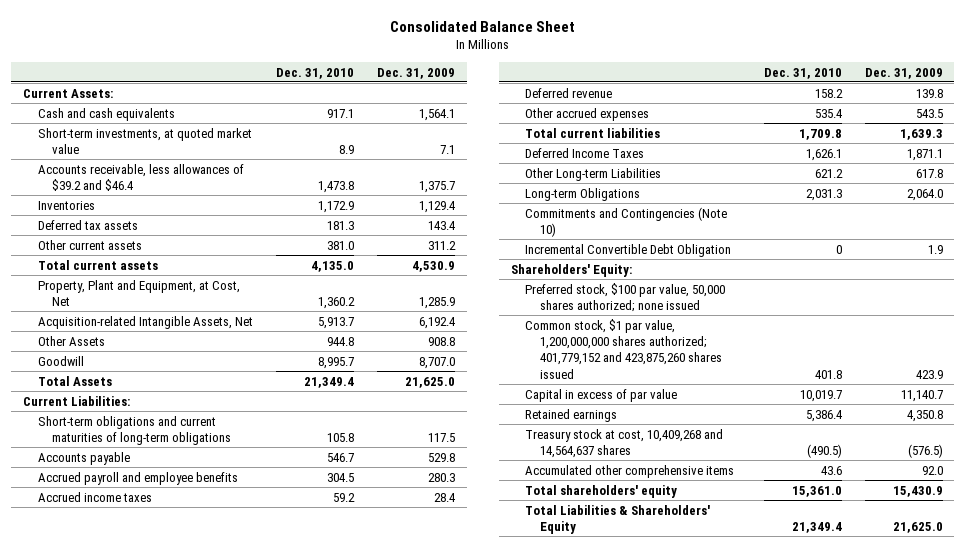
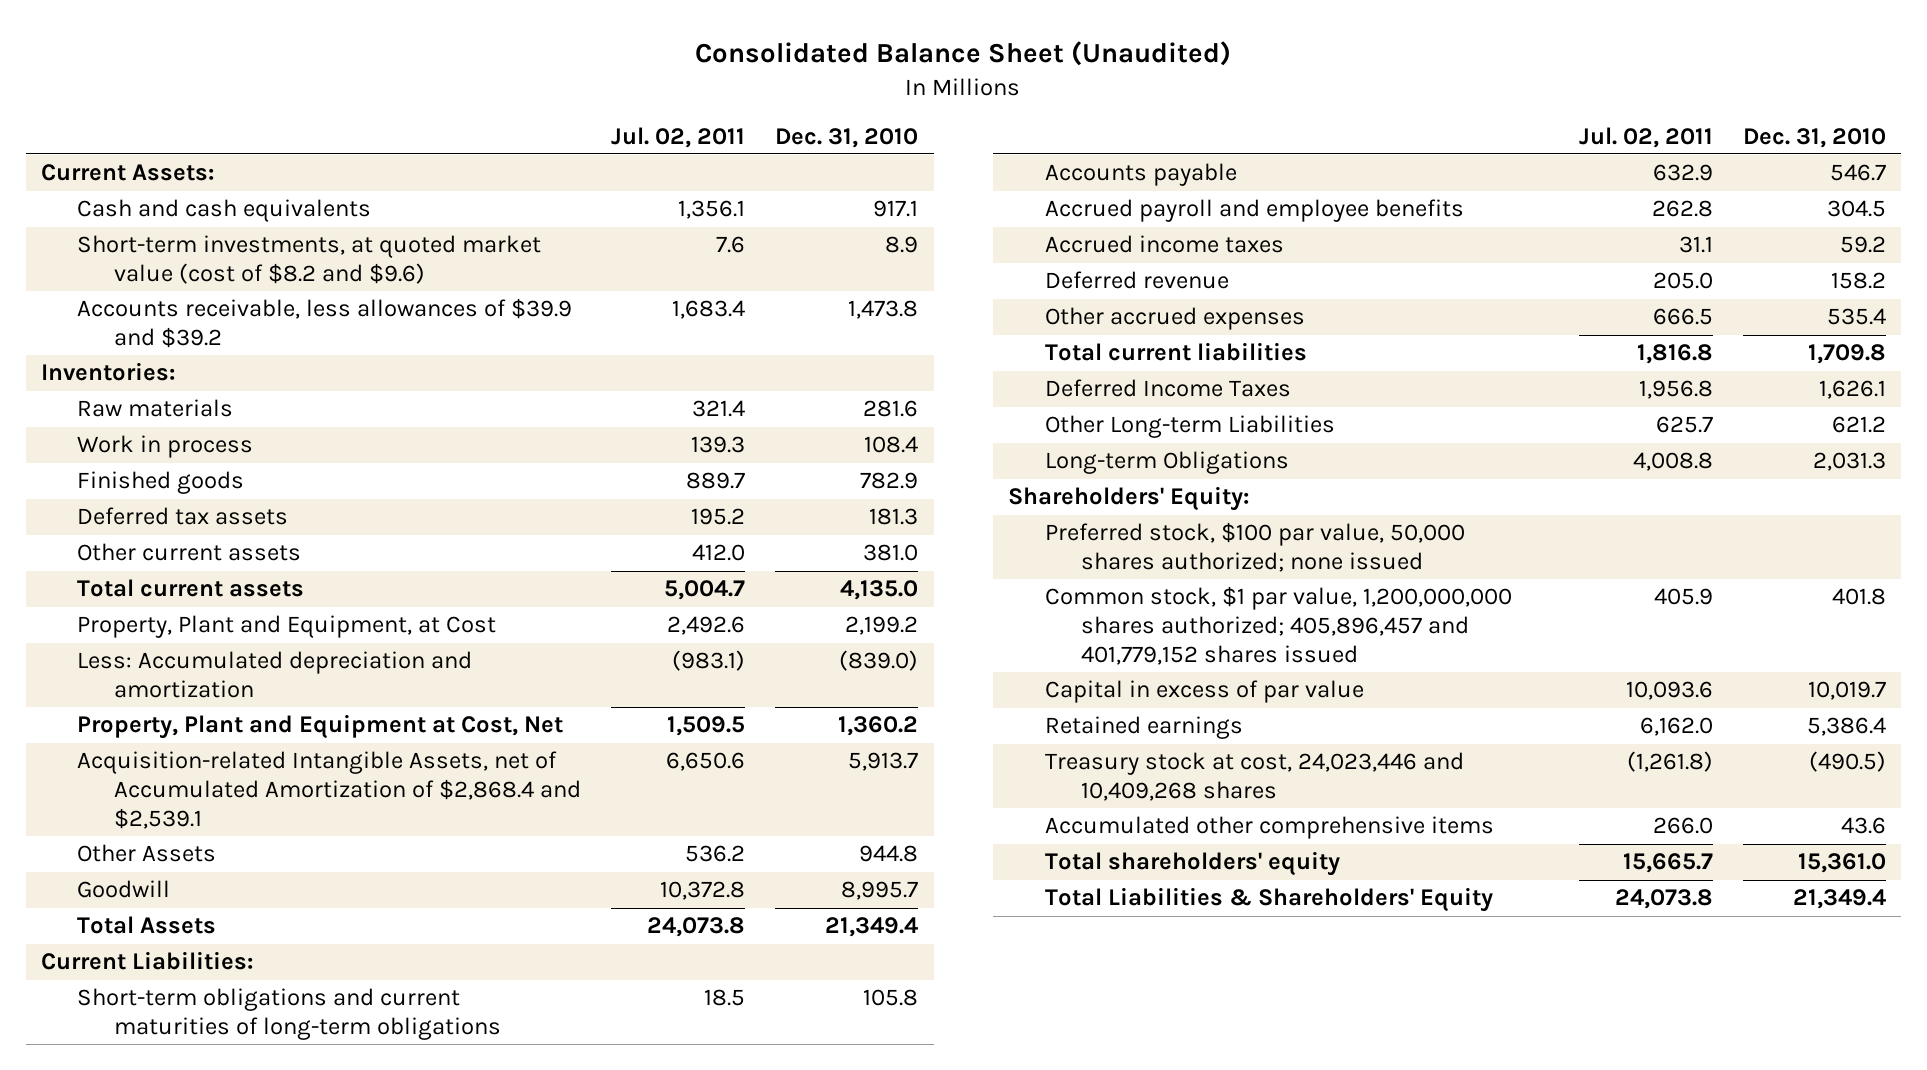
- Consolidated Balance Sheet
+ Consolidated Balance Sheet (Unaudited)
- | Dec. 31, 2010 | Dec. 31, 2009
+ | Jul. 02, 2011 | Dec. 31, 2010
- Short-term investments, at quoted market value | 8.9 | 7.1
- Accounts receivable, less allowances of $39.2 and $46.4 | 1,473.8 | 1,375.7
- Inventories | 1,172.9 | 1,129.4
+ Short-term investments, at quoted market value (cost of $8.2 and $9.6) | 7.6 | 8.9
+ Accounts receivable, less allowances of $39.9 and $39.2 | 1,683.4 | 1,473.8
+ Inventories:
+ Raw materials | 321.4 | 281.6
+ Work in process | 139.3 | 108.4
+ Finished goods | 889.7 | 782.9
- Property, Plant and Equipment, at Cost, Net | 1,360.2 | 1,285.9
- Acquisition-related Intangible Assets, Net | 5,913.7 | 6,192.4
+ Property, Plant and Equipment, at Cost | 2,492.6 | 2,199.2
+ Less: Accumulated depreciation and amortization | (983.1) | (839.0)
+ Property, Plant and Equipment at Cost, Net | 1,509.5 | 1,360.2
+ Acquisition-related Intangible Assets, net of Accumulated Amortization of $2,868.4 and $2,539.1 | 6,650.6 | 5,913.7
- Commitments and Contingencies (Note 10)
- Incremental Convertible Debt Obligation | 0 | 1.9
- Common stock, $1 par value, 1,200,000,000 shares authorized; 401,779,152 and 423,875,260 shares issued | 401.8 | 423.9
+ Common stock, $1 par value, 1,200,000,000 shares authorized; 405,896,457 and 401,779,152 shares issued | 405.9 | 401.8
- Treasury stock at cost, 10,409,268 and 14,564,637 shares | (490.5) | (576.5)
+ Treasury stock at cost, 24,023,446 and 10,409,268 shares | (1,261.8) | (490.5)

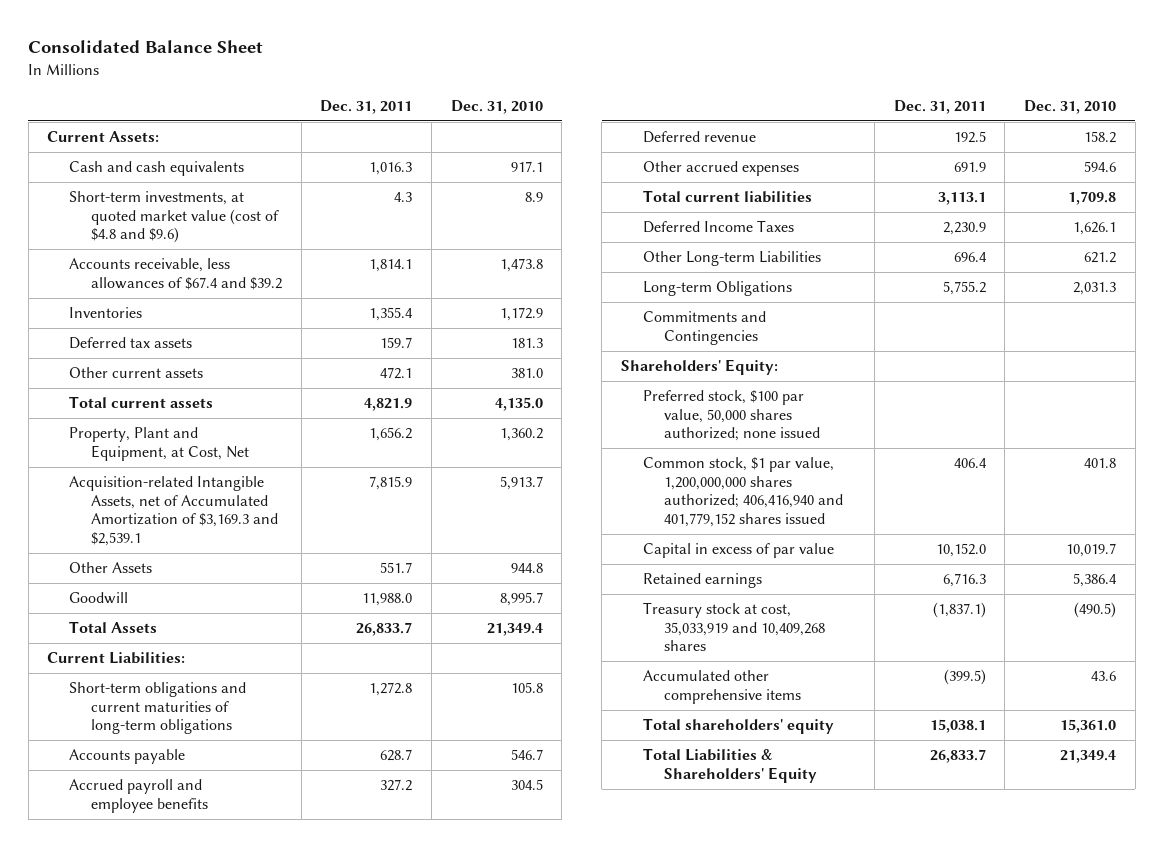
- Consolidated Balance Sheet (Unaudited)
+ Consolidated Balance Sheet
- | Jul. 02, 2011 | Dec. 31, 2010
+ | Dec. 31, 2011 | Dec. 31, 2010
- Short-term investments, at quoted market value (cost of $8.2 and $9.6) | 7.6 | 8.9
- Accounts receivable, less allowances of $39.9 and $39.2 | 1,683.4 | 1,473.8
- Inventories:
- Raw materials | 321.4 | 281.6
- Work in process | 139.3 | 108.4
- Finished goods | 889.7 | 782.9
+ Short-term investments, at quoted market value (cost of $4.8 and $9.6) | 4.3 | 8.9
+ Accounts receivable, less allowances of $67.4 and $39.2 | 1,814.1 | 1,473.8
+ Inventories | 1,355.4 | 1,172.9
- Property, Plant and Equipment, at Cost | 2,492.6 | 2,199.2
- Less: Accumulated depreciation and amortization | (983.1) | (839.0)
- Property, Plant and Equipment at Cost, Net | 1,509.5 | 1,360.2
- Acquisition-related Intangible Assets, net of Accumulated Amortization of $2,868.4 and $2,539.1 | 6,650.6 | 5,913.7
+ Property, Plant and Equipment, at Cost, Net | 1,656.2 | 1,360.2
+ Acquisition-related Intangible Assets, net of Accumulated Amortization of $3,169.3 and $2,539.1 | 7,815.9 | 5,913.7
- Accrued income taxes | 31.1 | 59.2
- Other accrued expenses | 666.5 | 535.4
+ Other accrued expenses | 691.9 | 594.6
+ Commitments and Contingencies
- Common stock, $1 par value, 1,200,000,000 shares authorized; 405,896,457 and 401,779,152 shares issued | 405.9 | 401.8
+ Common stock, $1 par value, 1,200,000,000 shares authorized; 406,416,940 and 401,779,152 shares issued | 406.4 | 401.8
- Treasury stock at cost, 24,023,446 and 10,409,268 shares | (1,261.8) | (490.5)
+ Treasury stock at cost, 35,033,919 and 10,409,268 shares | (1,837.1) | (490.5)

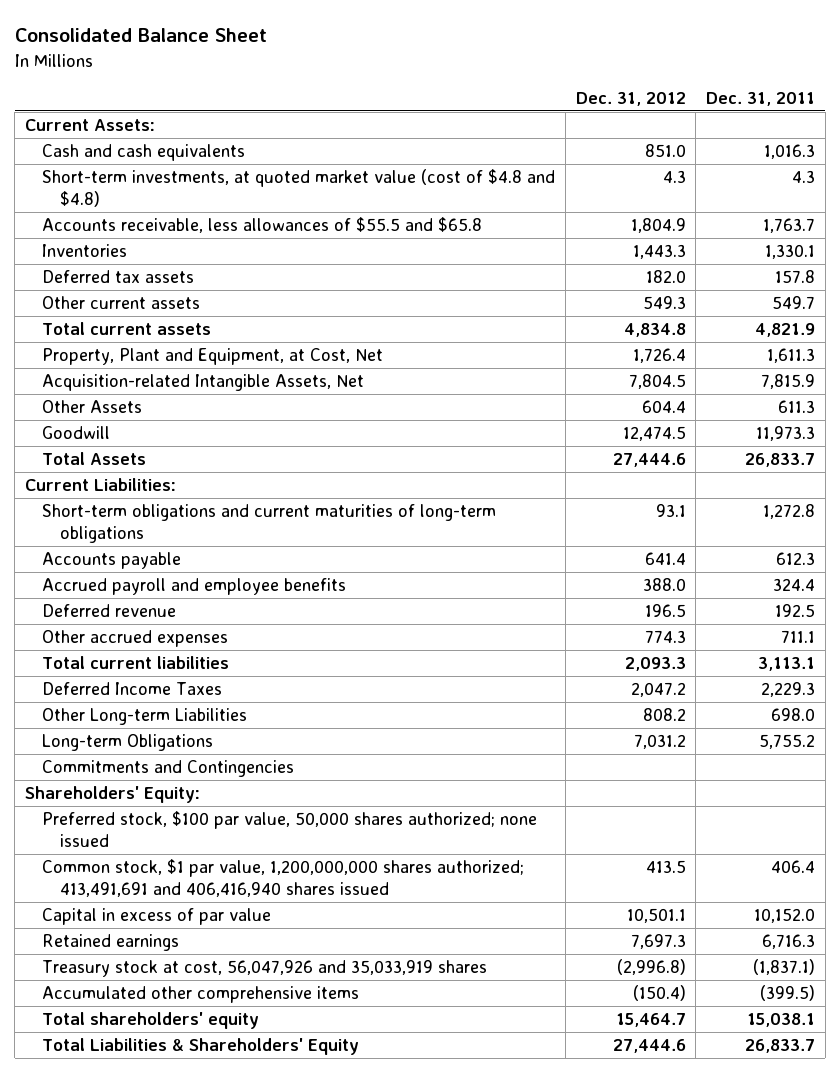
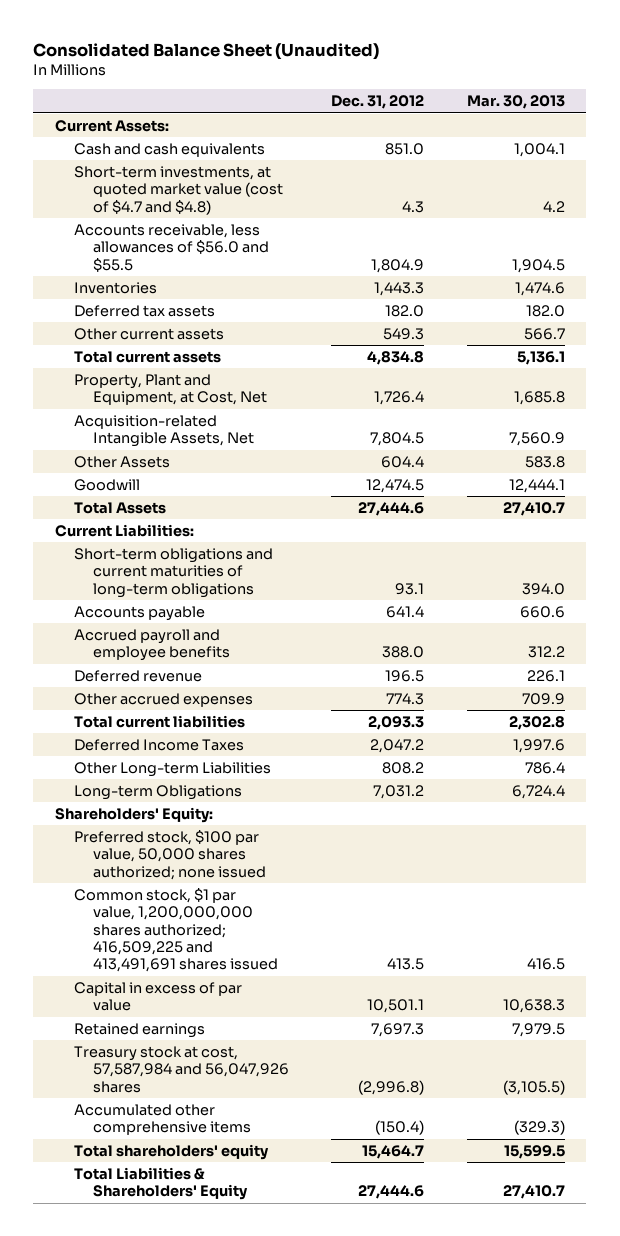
- Consolidated Balance Sheet
+ Consolidated Balance Sheet (Unaudited)
- | Dec. 31, 2012 | Dec. 31, 2011
+ | Dec. 31, 2012 | Mar. 30, 2013
- Short-term investments, at quoted market value (cost of $4.8 and $4.8) | 4.3 | 4.3
- Accounts receivable, less allowances of $55.5 and $65.8 | 1,804.9 | 1,763.7
+ Short-term investments, at quoted market value (cost of $4.7 and $4.8) | 4.3 | 4.2
+ Accounts receivable, less allowances of $56.0 and $55.5 | 1,804.9 | 1,904.5
- Commitments and Contingencies
- Common stock, $1 par value, 1,200,000,000 shares authorized; 413,491,691 and 406,416,940 shares issued | 413.5 | 406.4
+ Common stock, $1 par value, 1,200,000,000 shares authorized; 416,509,225 and 413,491,691 shares issued | 413.5 | 416.5
- Treasury stock at cost, 56,047,926 and 35,033,919 shares | (2,996.8) | (1,837.1)
+ Treasury stock at cost, 57,587,984 and 56,047,926 shares | (2,996.8) | (3,105.5)

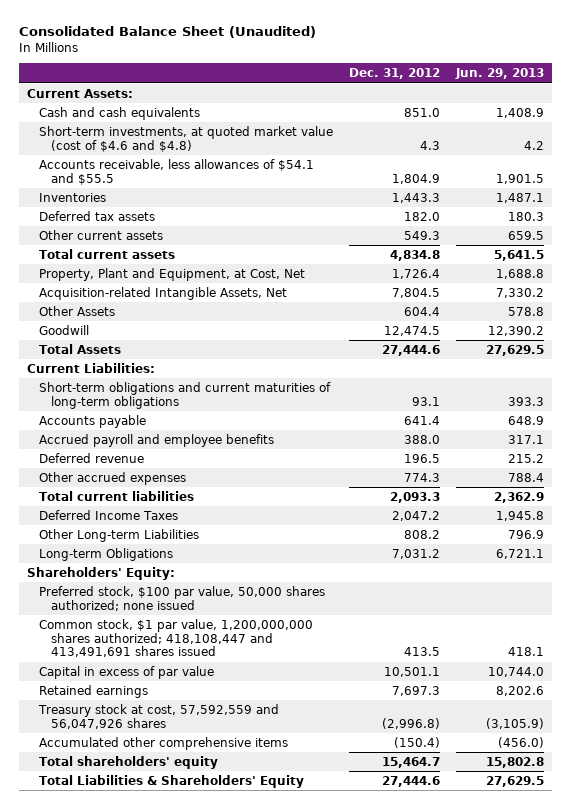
- | Dec. 31, 2012 | Mar. 30, 2013
+ | Dec. 31, 2012 | Jun. 29, 2013
- Short-term investments, at quoted market value (cost of $4.7 and $4.8) | 4.3 | 4.2
- Accounts receivable, less allowances of $56.0 and $55.5 | 1,804.9 | 1,904.5
+ Short-term investments, at quoted market value (cost of $4.6 and $4.8) | 4.3 | 4.2
+ Accounts receivable, less allowances of $54.1 and $55.5 | 1,804.9 | 1,901.5
- Common stock, $1 par value, 1,200,000,000 shares authorized; 416,509,225 and 413,491,691 shares issued | 413.5 | 416.5
+ Common stock, $1 par value, 1,200,000,000 shares authorized; 418,108,447 and 413,491,691 shares issued | 413.5 | 418.1
- Treasury stock at cost, 57,587,984 and 56,047,926 shares | (2,996.8) | (3,105.5)
+ Treasury stock at cost, 57,592,559 and 56,047,926 shares | (2,996.8) | (3,105.9)

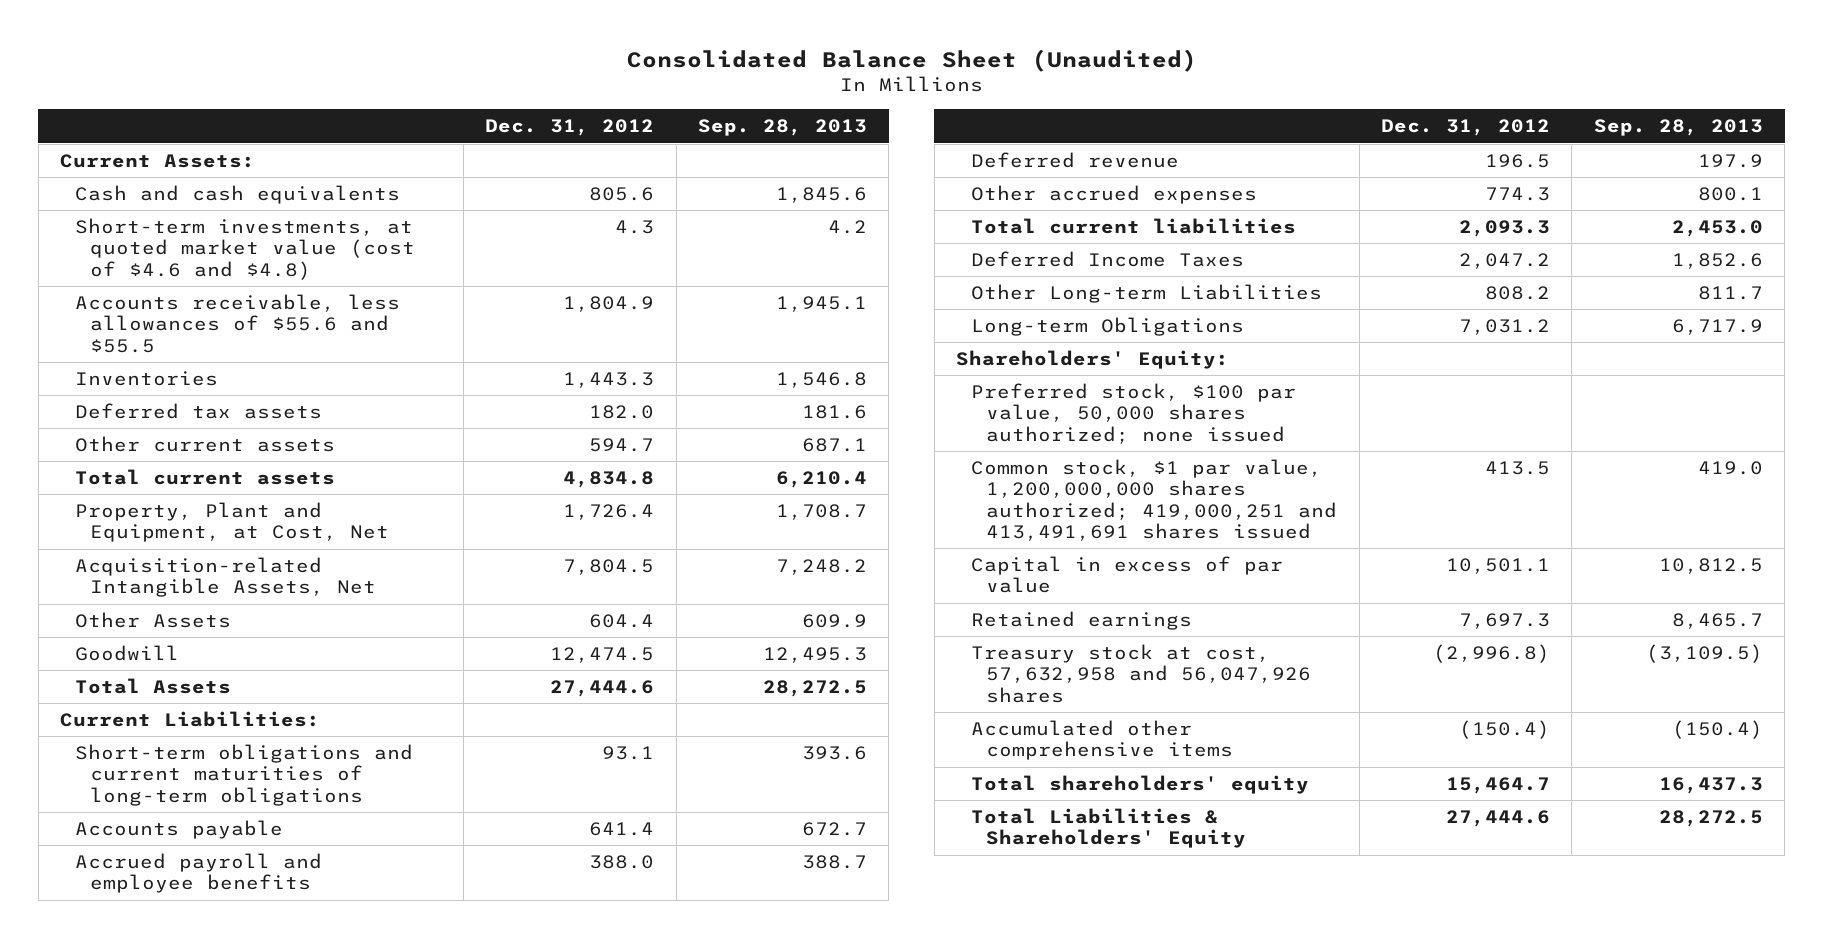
- | Dec. 31, 2012 | Jun. 29, 2013
+ | Dec. 31, 2012 | Sep. 28, 2013
- Cash and cash equivalents | 851.0 | 1,408.9
+ Cash and cash equivalents | 805.6 | 1,845.6
- Accounts receivable, less allowances of $54.1 and $55.5 | 1,804.9 | 1,901.5
+ Accounts receivable, less allowances of $55.6 and $55.5 | 1,804.9 | 1,945.1
- Other current assets | 549.3 | 659.5
+ Other current assets | 594.7 | 687.1
- Common stock, $1 par value, 1,200,000,000 shares authorized; 418,108,447 and 413,491,691 shares issued | 413.5 | 418.1
+ Common stock, $1 par value, 1,200,000,000 shares authorized; 419,000,251 and 413,491,691 shares issued | 413.5 | 419.0
- Treasury stock at cost, 57,592,559 and 56,047,926 shares | (2,996.8) | (3,105.9)
+ Treasury stock at cost, 57,632,958 and 56,047,926 shares | (2,996.8) | (3,109.5)

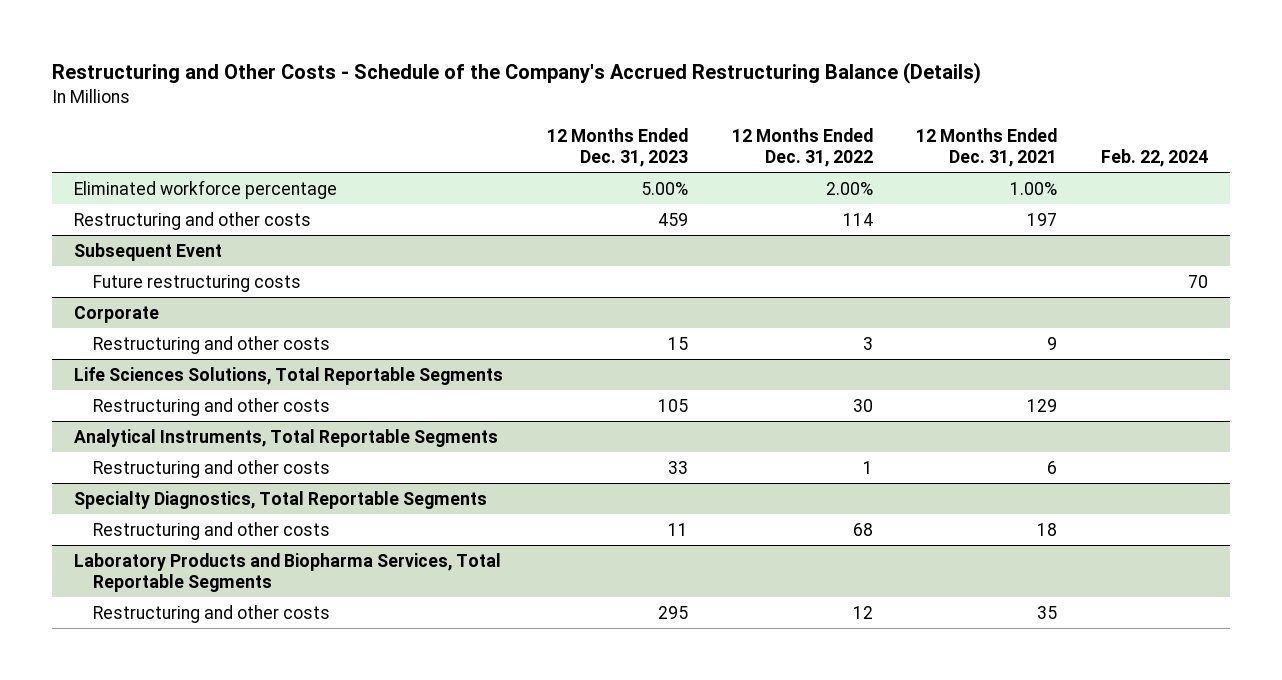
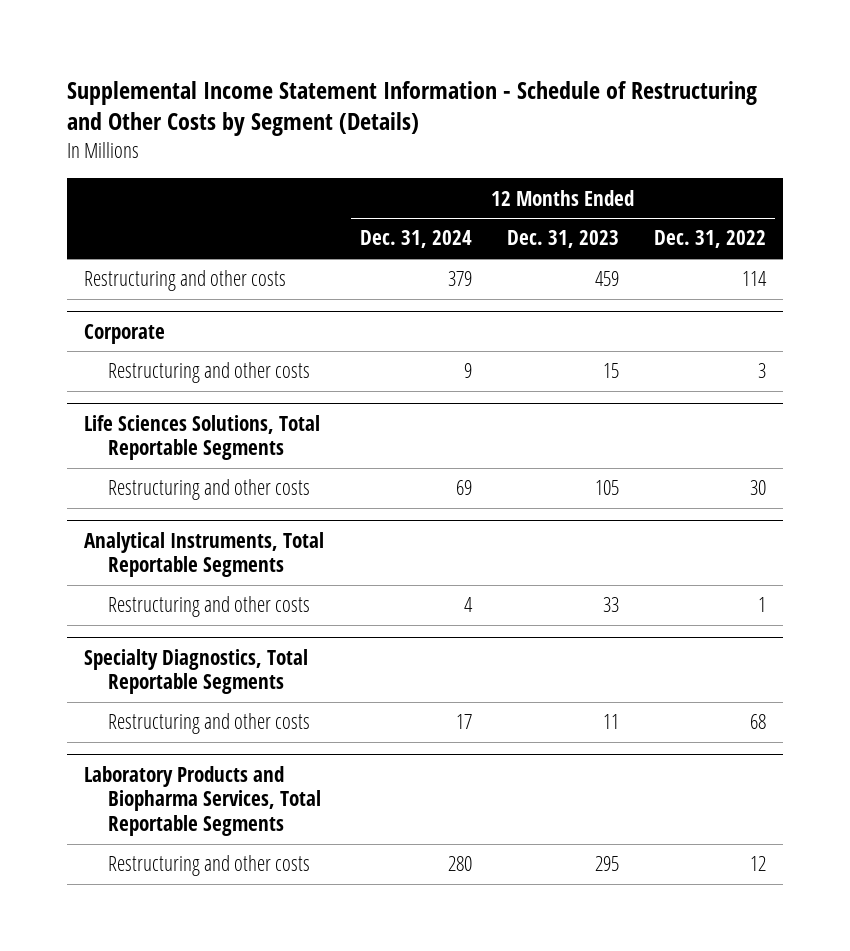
- Restructuring and Other Costs - Schedule of the Company's Accrued Restructuring Balance (Details)
+ Supplemental Income Statement Information - Schedule of Restructuring and Other Costs by Segment (Details)
- | 12 Months Ended Dec. 31, 2023 | 12 Months Ended Dec. 31, 2022 | 12 Months Ended Dec. 31, 2021 | Feb. 22, 2024
+ | 12 Months Ended Dec. 31, 2024 | 12 Months Ended Dec. 31, 2023 | 12 Months Ended Dec. 31, 2022
- Eliminated workforce percentage | 5.00% | 2.00% | 1.00% |
- Subsequent Event
- Future restructuring costs | | | | 70

